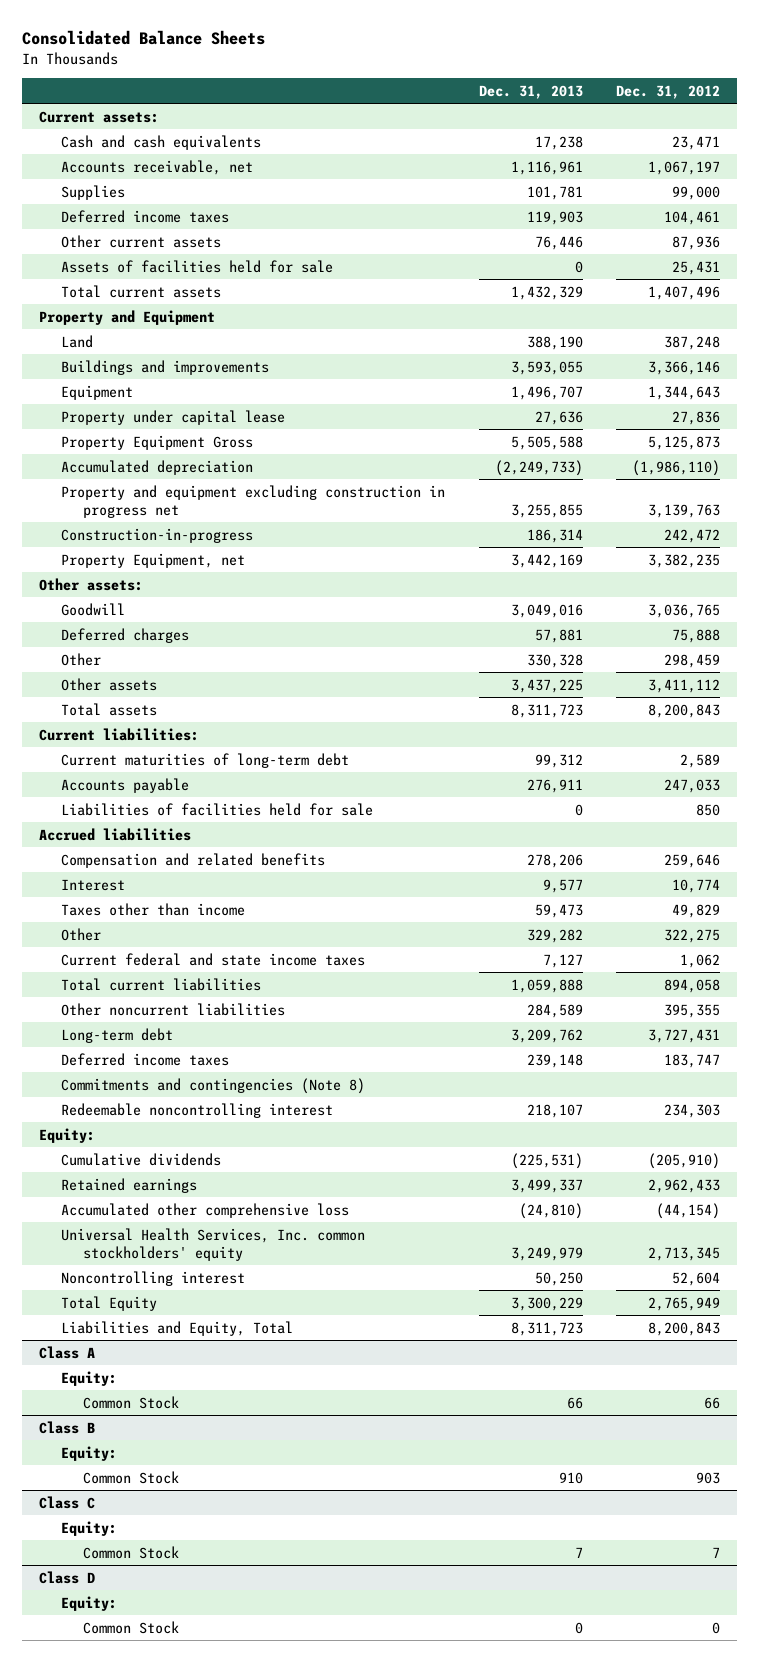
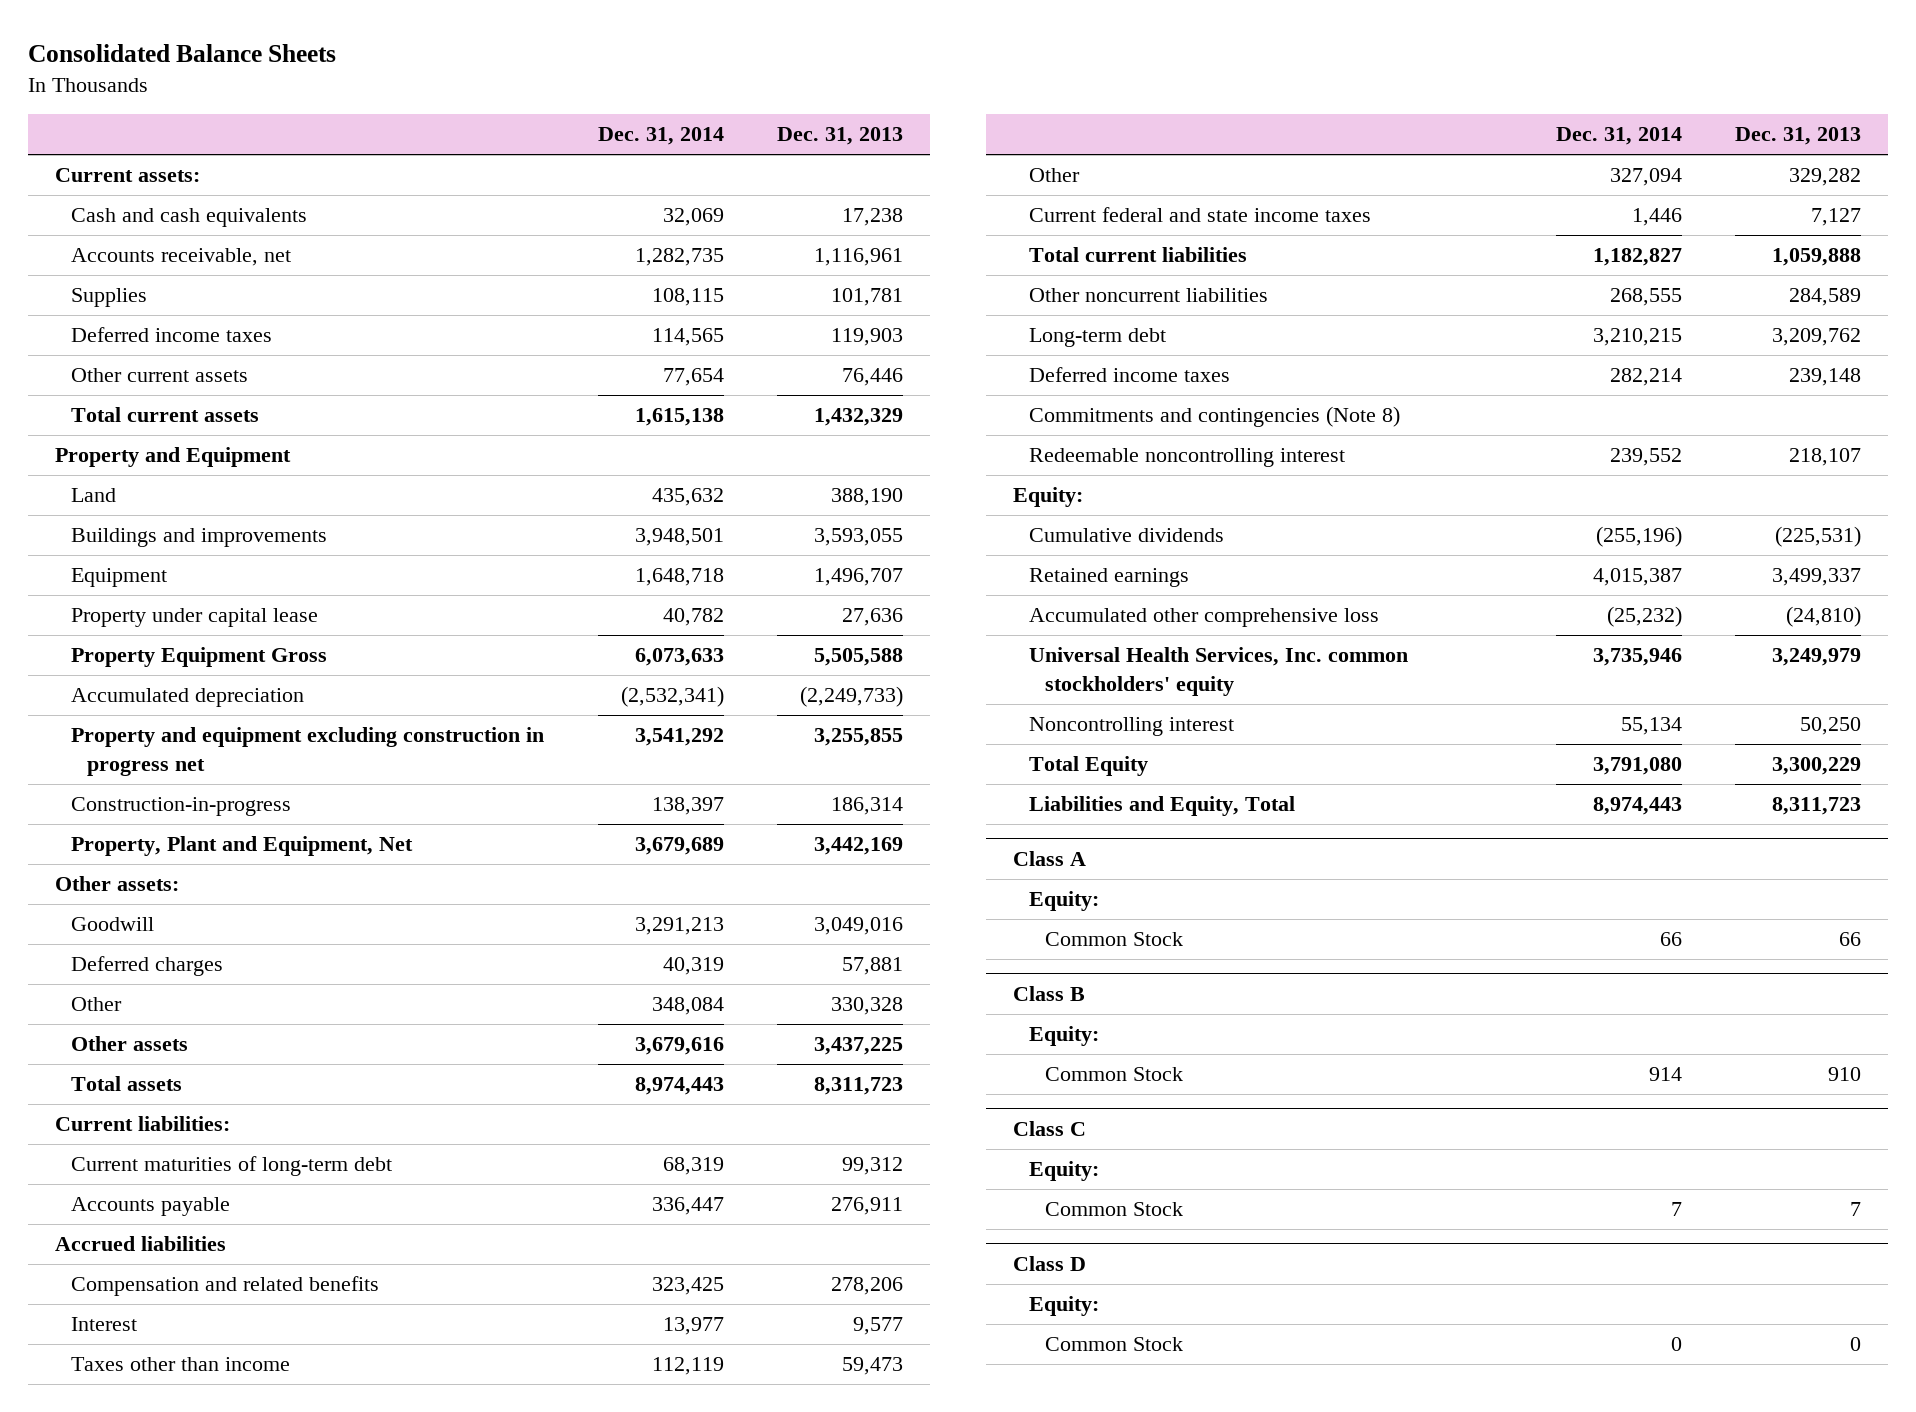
- | Dec. 31, 2013 | Dec. 31, 2012
+ | Dec. 31, 2014 | Dec. 31, 2013
- Assets of facilities held for sale | 0 | 25,431
- Property Equipment, net | 3,442,169 | 3,382,235
+ Property, Plant and Equipment, Net | 3,679,689 | 3,442,169
- Liabilities of facilities held for sale | 0 | 850

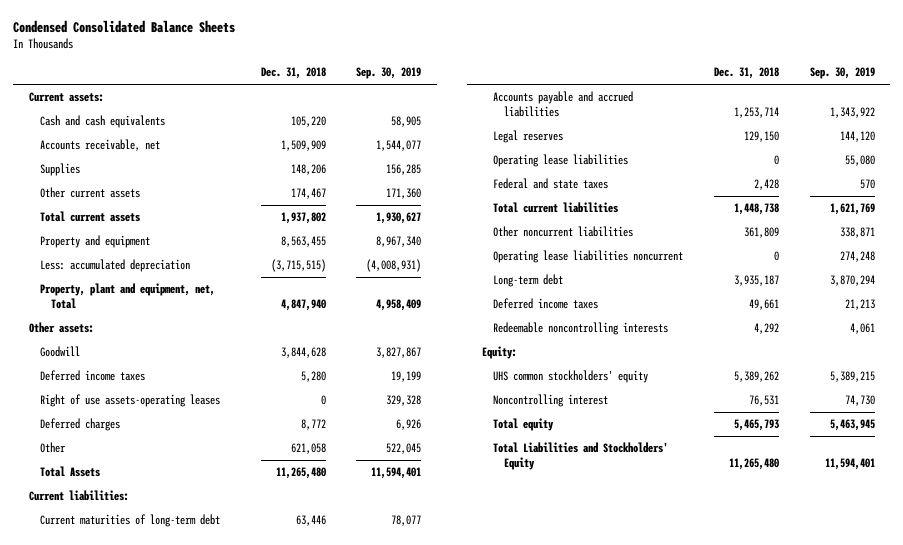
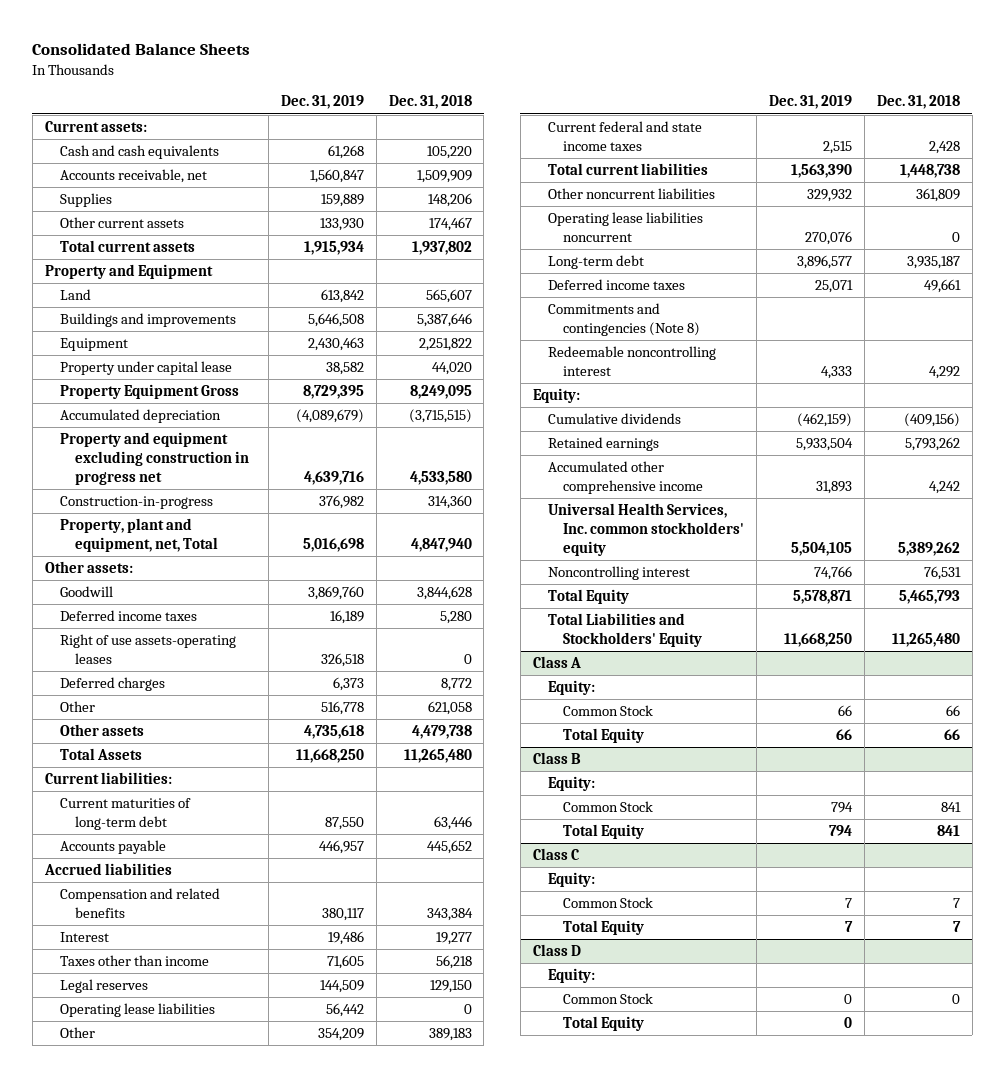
- Condensed Consolidated Balance Sheets
+ Consolidated Balance Sheets
- | Dec. 31, 2018 | Sep. 30, 2019
+ | Dec. 31, 2019 | Dec. 31, 2018
- Property and equipment | 8,563,455 | 8,967,340
- Less: accumulated depreciation | (3,715,515) | (4,008,931)
+ Property and Equipment
+ Land | 613,842 | 565,607
+ Buildings and improvements | 5,646,508 | 5,387,646
+ Equipment | 2,430,463 | 2,251,822
+ Property under capital lease | 38,582 | 44,020
+ Property Equipment Gross | 8,729,395 | 8,249,095
+ Accumulated depreciation | (4,089,679) | (3,715,515)
+ Property and equipment excluding construction in progress net | 4,639,716 | 4,533,580
+ Construction-in-progress | 376,982 | 314,360
+ Other assets | 4,735,618 | 4,479,738
- Accounts payable and accrued liabilities | 1,253,714 | 1,343,922
+ Accounts payable | 446,957 | 445,652
+ Accrued liabilities
+ Compensation and related benefits | 380,117 | 343,384
+ Interest | 19,486 | 19,277
+ Taxes other than income | 71,605 | 56,218
- Federal and state taxes | 2,428 | 570
+ Other | 354,209 | 389,183
+ Current federal and state income taxes | 2,515 | 2,428
- Redeemable noncontrolling interests | 4,292 | 4,061
+ Commitments and contingencies (Note 8)
+ Redeemable noncontrolling interest | 4,333 | 4,292
- UHS common stockholders' equity | 5,389,262 | 5,389,215
+ Cumulative dividends | (462,159) | (409,156)
+ Retained earnings | 5,933,504 | 5,793,262
+ Accumulated other comprehensive income | 31,893 | 4,242
+ Universal Health Services, Inc. common stockholders' equity | 5,504,105 | 5,389,262
- Total equity | 5,465,793 | 5,463,945
+ Total Equity | 5,578,871 | 5,465,793
+ Class A
+ Equity:
+ Common Stock | 66 | 66
+ Total Equity | 66 | 66
+ Class B
+ Equity:
+ Common Stock | 794 | 841
+ Total Equity | 794 | 841
+ Class C
+ Equity:
+ Common Stock | 7 | 7
+ Total Equity | 7 | 7
+ Class D
+ Equity:
+ Common Stock | 0 | 0
+ Total Equity | 0 |

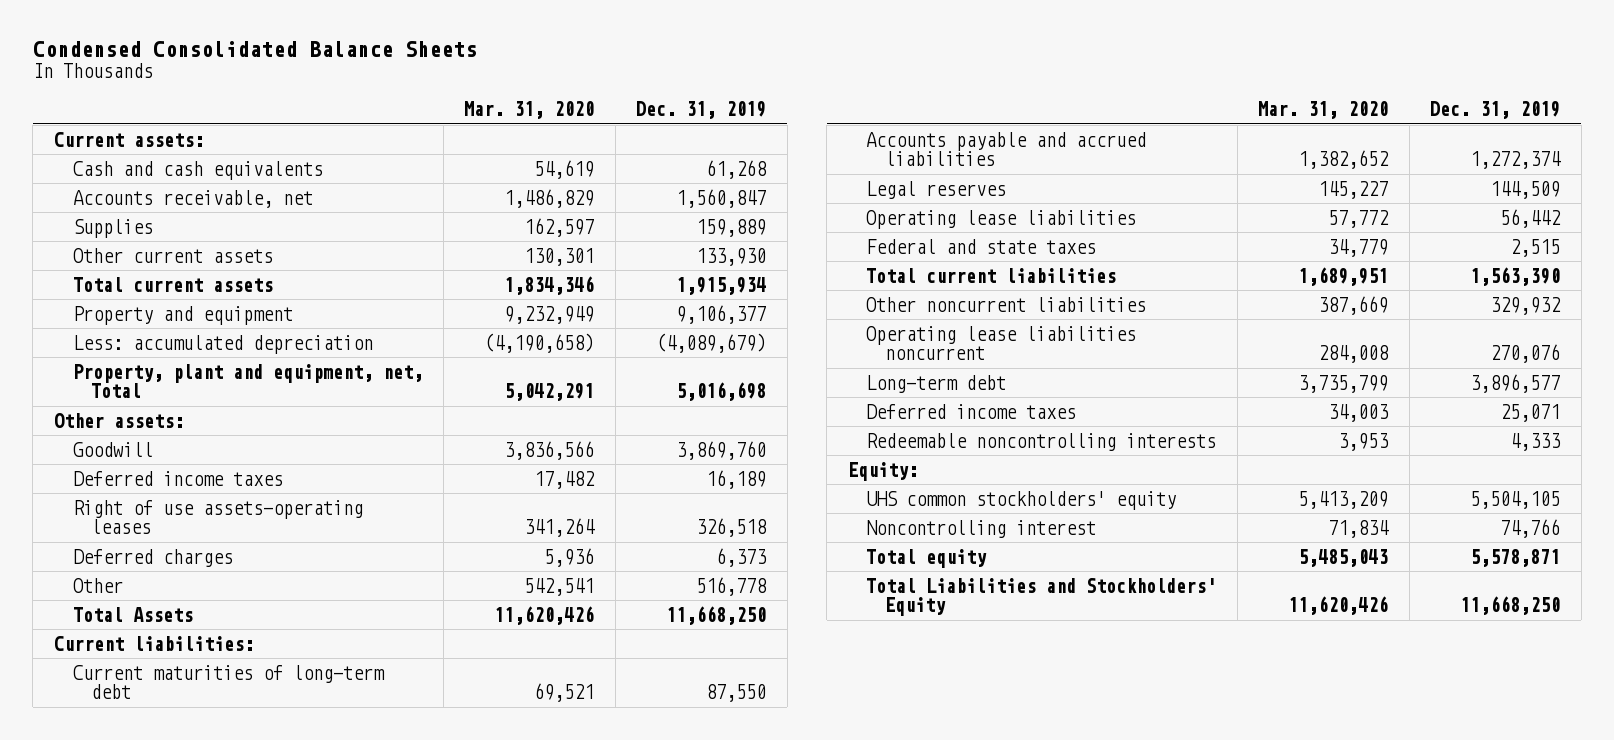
- Consolidated Balance Sheets
+ Condensed Consolidated Balance Sheets
- | Dec. 31, 2019 | Dec. 31, 2018
+ | Mar. 31, 2020 | Dec. 31, 2019
- Property and Equipment
- Land | 613,842 | 565,607
- Buildings and improvements | 5,646,508 | 5,387,646
- Equipment | 2,430,463 | 2,251,822
- Property under capital lease | 38,582 | 44,020
- Property Equipment Gross | 8,729,395 | 8,249,095
- Accumulated depreciation | (4,089,679) | (3,715,515)
- Property and equipment excluding construction in progress net | 4,639,716 | 4,533,580
- Construction-in-progress | 376,982 | 314,360
+ Property and equipment | 9,232,949 | 9,106,377
+ Less: accumulated depreciation | (4,190,658) | (4,089,679)
- Other assets | 4,735,618 | 4,479,738
- Accounts payable | 446,957 | 445,652
- Accrued liabilities
- Compensation and related benefits | 380,117 | 343,384
- Interest | 19,486 | 19,277
- Taxes other than income | 71,605 | 56,218
+ Accounts payable and accrued liabilities | 1,382,652 | 1,272,374
- Other | 354,209 | 389,183
- Current federal and state income taxes | 2,515 | 2,428
+ Federal and state taxes | 34,779 | 2,515
- Commitments and contingencies (Note 8)
- Redeemable noncontrolling interest | 4,333 | 4,292
+ Redeemable noncontrolling interests | 3,953 | 4,333
- Cumulative dividends | (462,159) | (409,156)
- Retained earnings | 5,933,504 | 5,793,262
- Accumulated other comprehensive income | 31,893 | 4,242
- Universal Health Services, Inc. common stockholders' equity | 5,504,105 | 5,389,262
+ UHS common stockholders' equity | 5,413,209 | 5,504,105
- Total Equity | 5,578,871 | 5,465,793
+ Total equity | 5,485,043 | 5,578,871
- Class A
- Equity:
- Common Stock | 66 | 66
- Total Equity | 66 | 66
- Class B
- Equity:
- Common Stock | 794 | 841
- Total Equity | 794 | 841
- Class C
- Equity:
- Common Stock | 7 | 7
- Total Equity | 7 | 7
- Class D
- Equity:
- Common Stock | 0 | 0
- Total Equity | 0 |

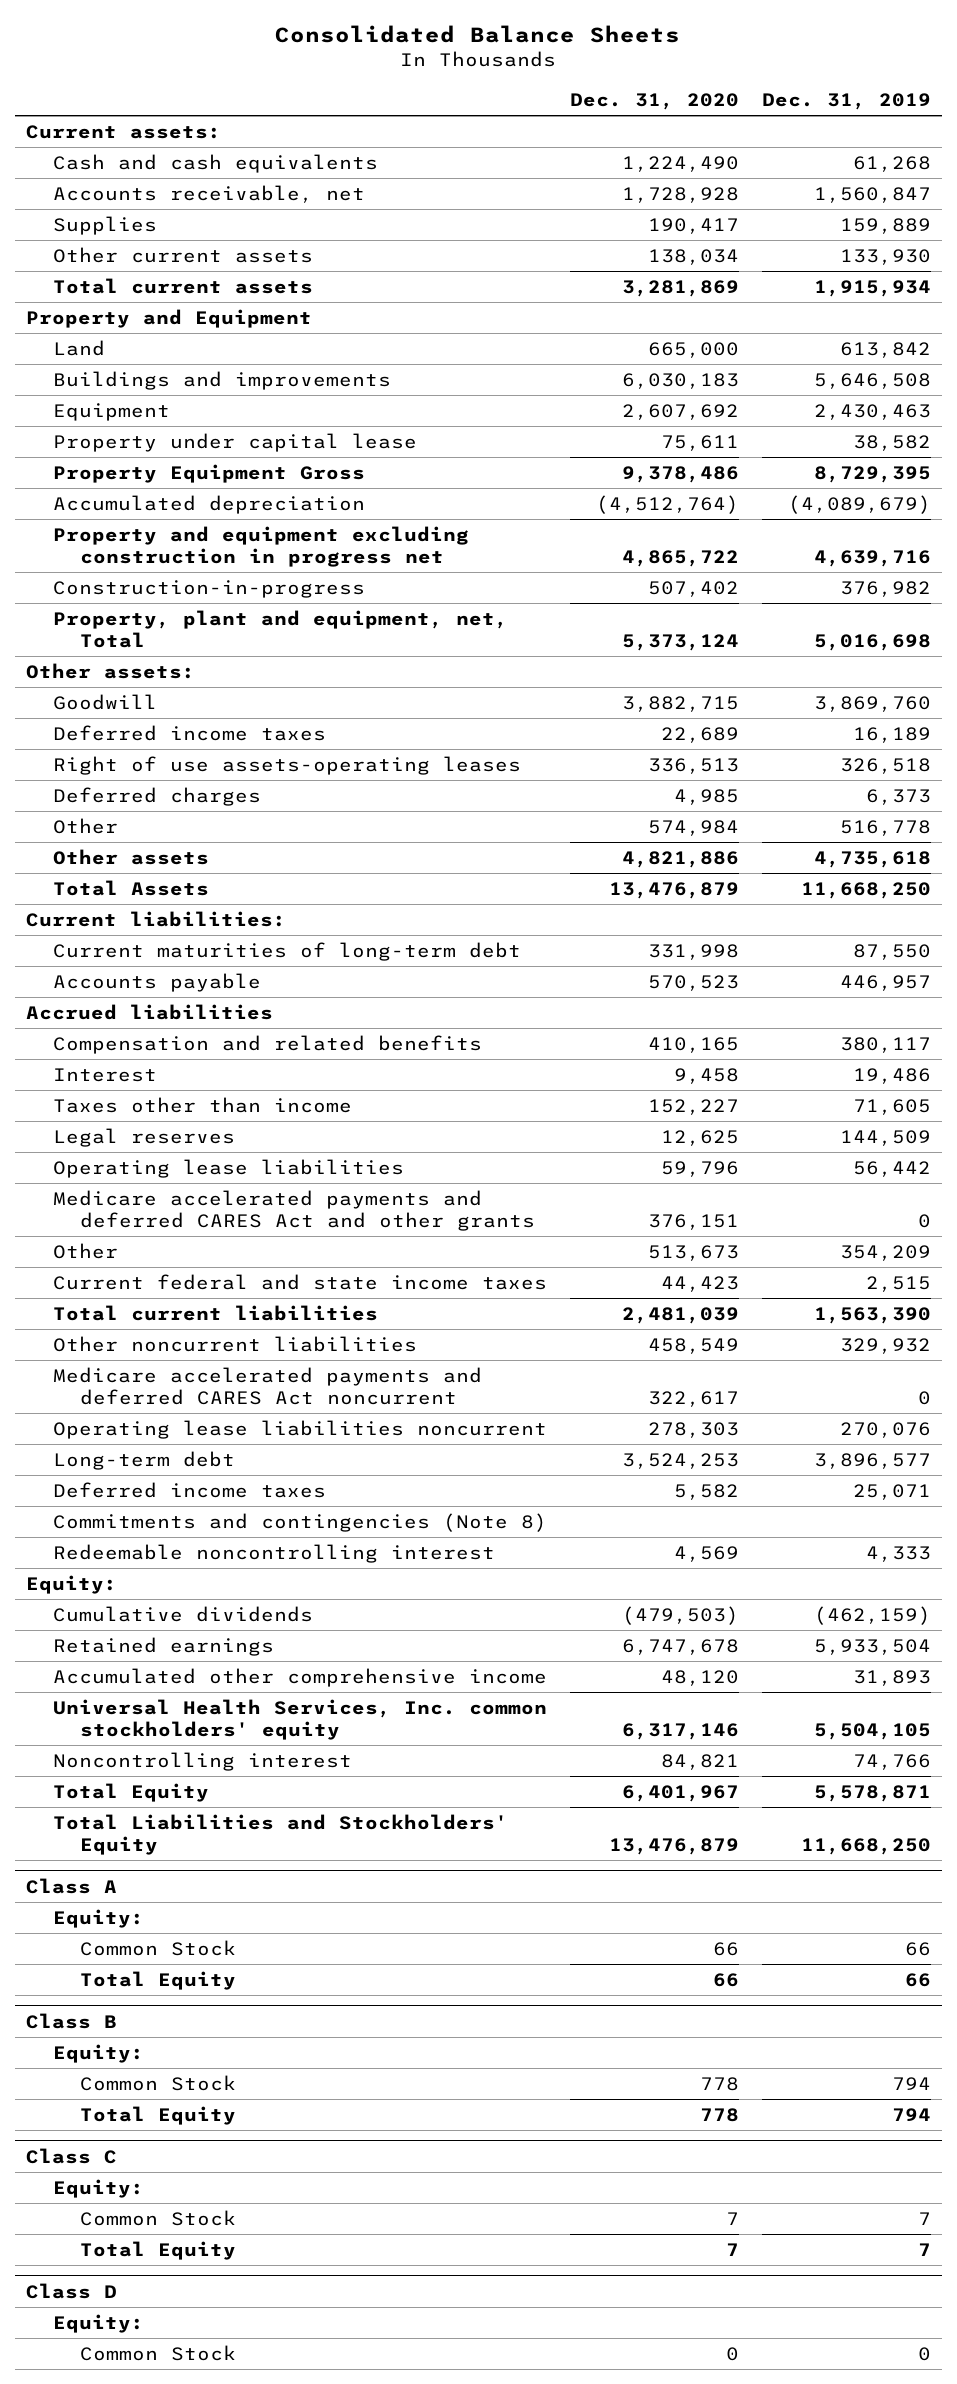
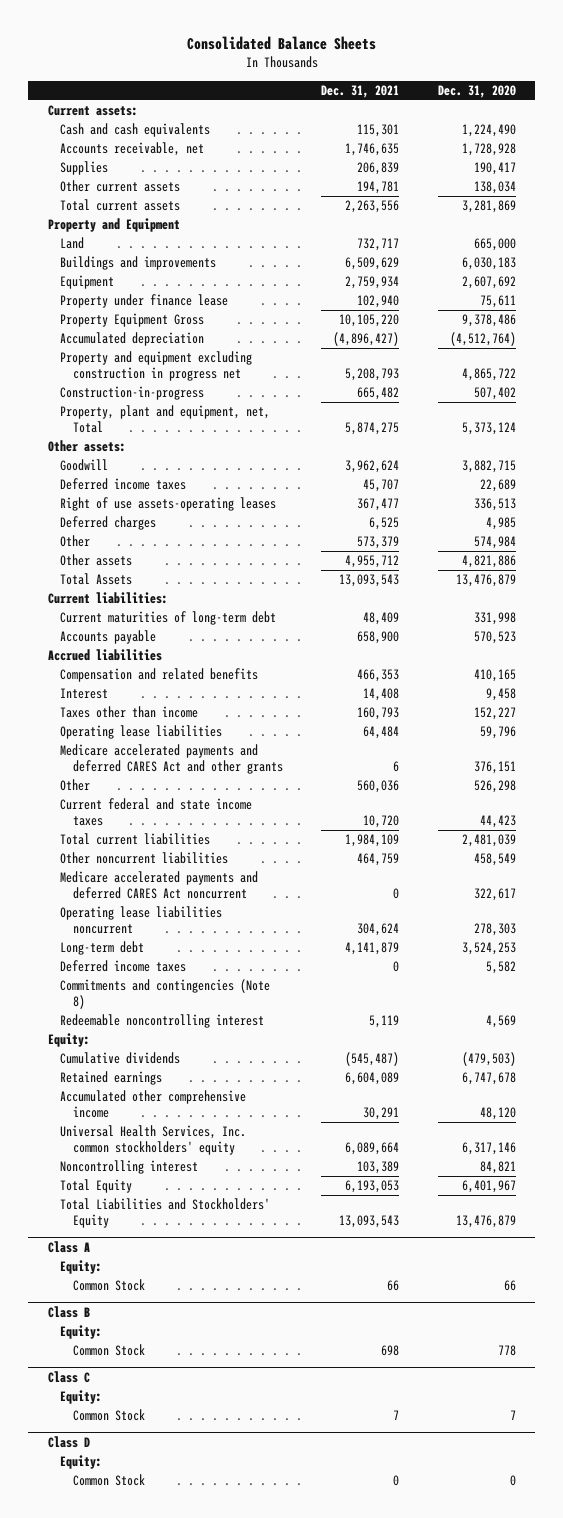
- | Dec. 31, 2020 | Dec. 31, 2019
+ | Dec. 31, 2021 | Dec. 31, 2020
- Property under capital lease | 75,611 | 38,582
+ Property under finance lease | 102,940 | 75,611
- Legal reserves | 12,625 | 144,509
- Other | 513,673 | 354,209
+ Other | 560,036 | 526,298
@ Class A
- Total Equity | 66 | 66
@ Class B
- Total Equity | 778 | 794
@ Class C
- Total Equity | 7 | 7

